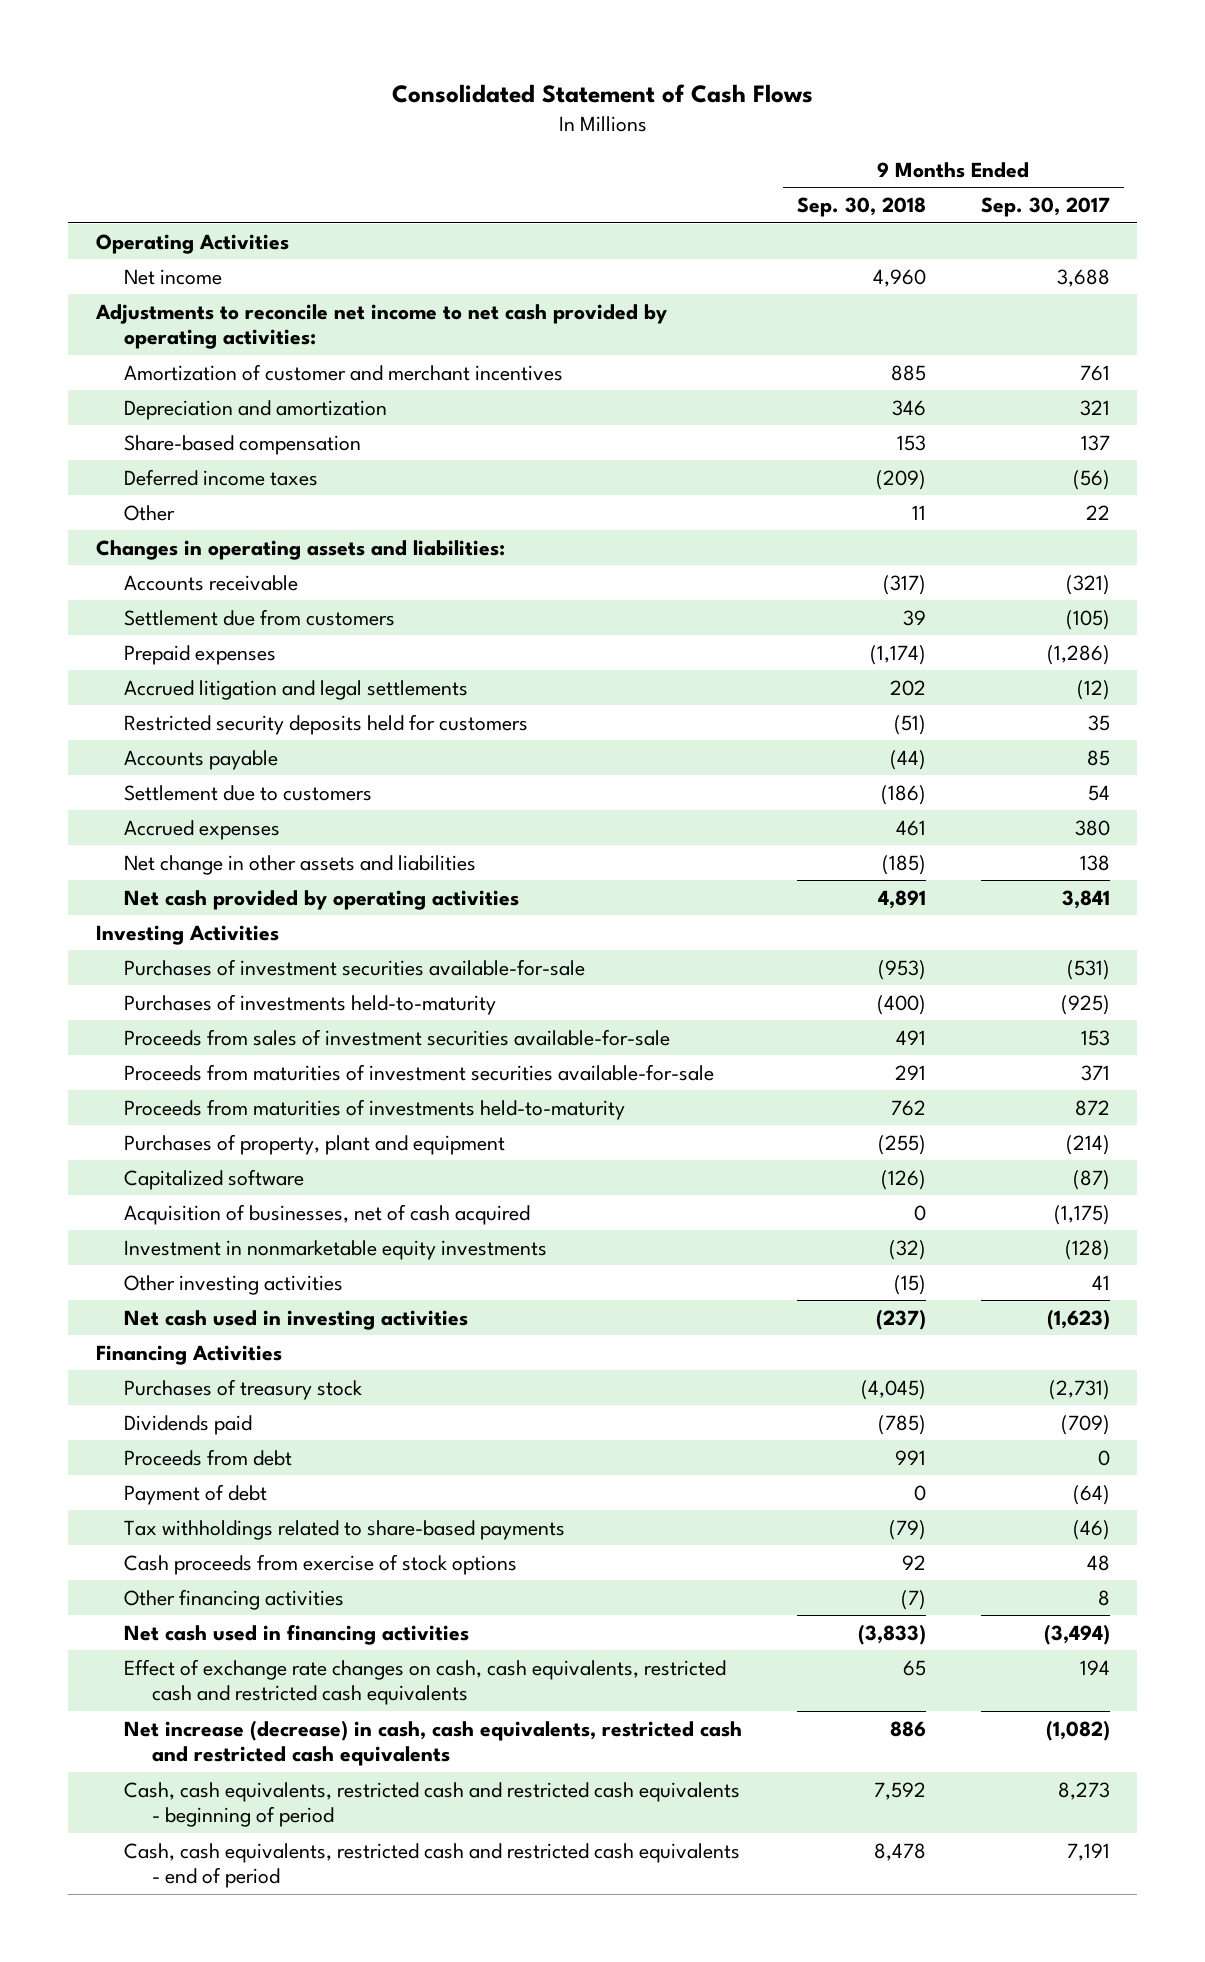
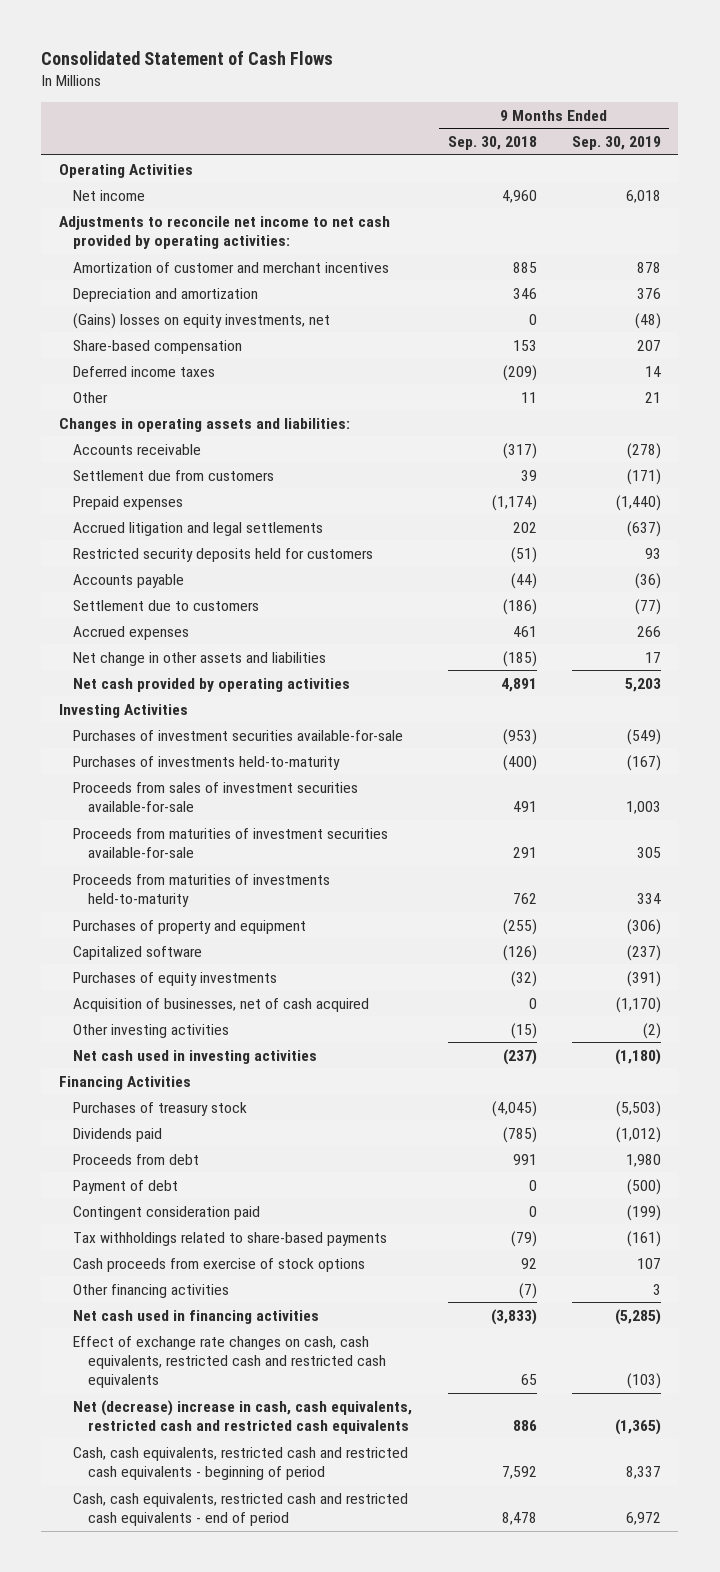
- | 9 Months Ended Sep. 30, 2018 | 9 Months Ended Sep. 30, 2017
+ | 9 Months Ended Sep. 30, 2018 | 9 Months Ended Sep. 30, 2019
+ (Gains) losses on equity investments, net | 0 | (48)
- Purchases of property, plant and equipment | (255) | (214)
+ Purchases of property and equipment | (255) | (306)
+ Purchases of equity investments | (32) | (391)
- Investment in nonmarketable equity investments | (32) | (128)
+ Contingent consideration paid | 0 | (199)
- Net increase (decrease) in cash, cash equivalents, restricted cash and restricted cash equivalents | 886 | (1,082)
+ Net (decrease) increase in cash, cash equivalents, restricted cash and restricted cash equivalents | 886 | (1,365)

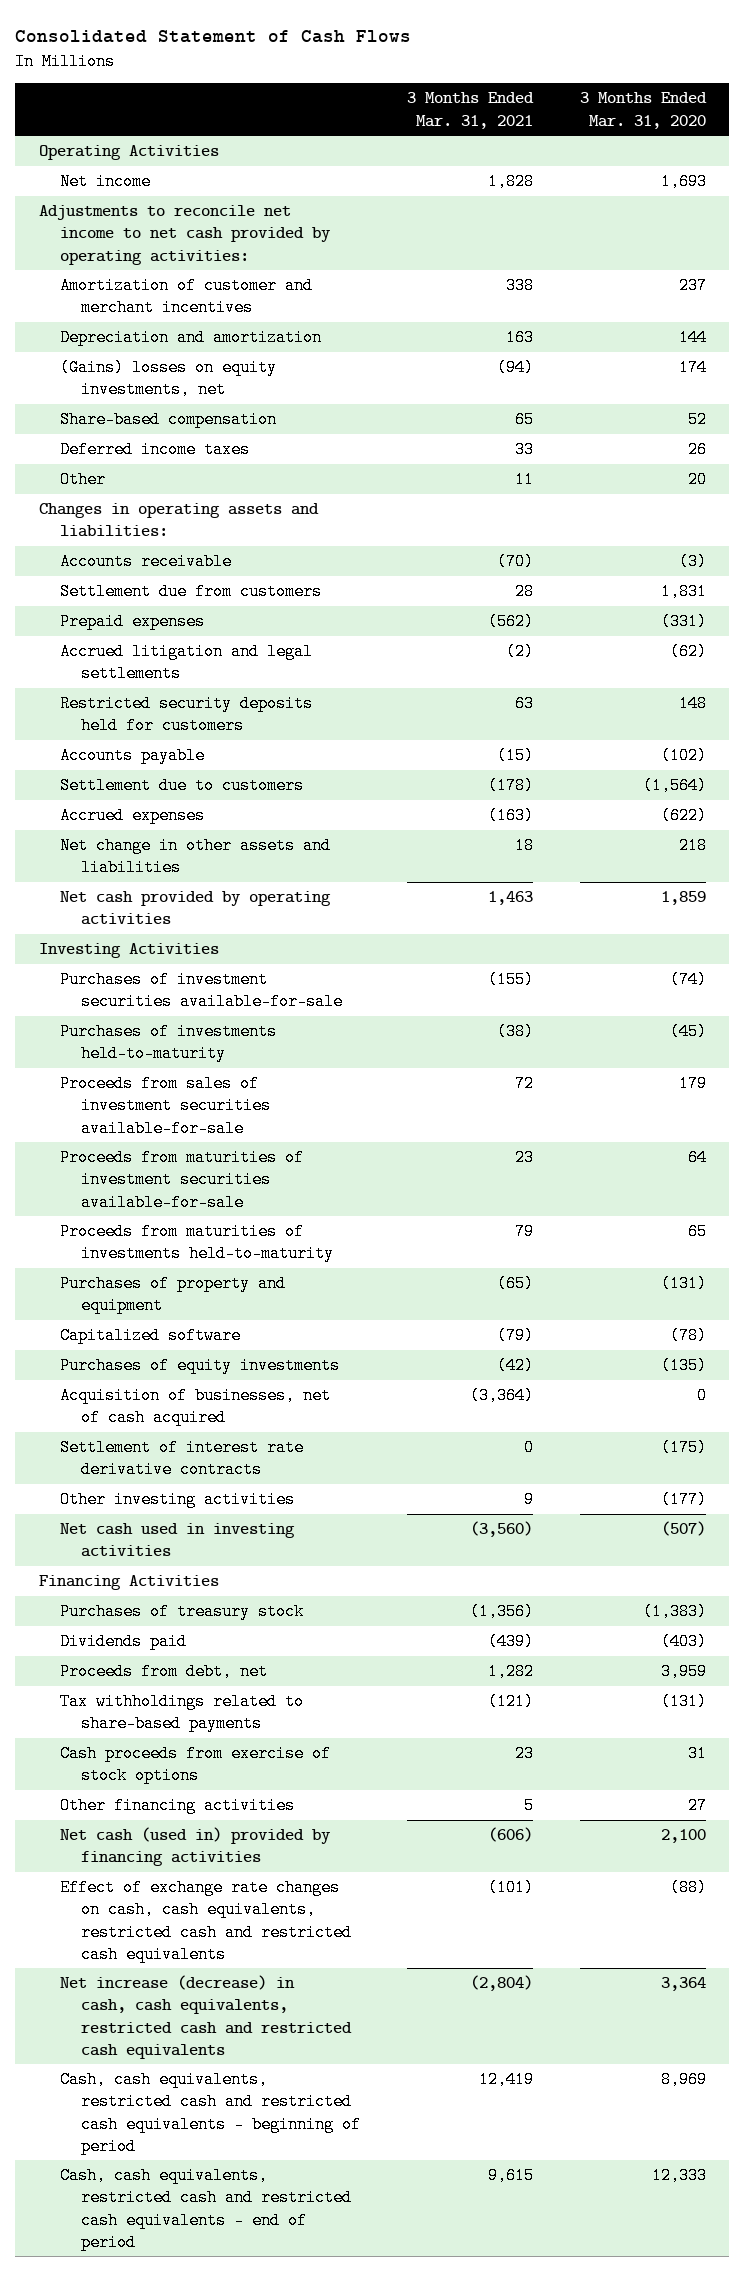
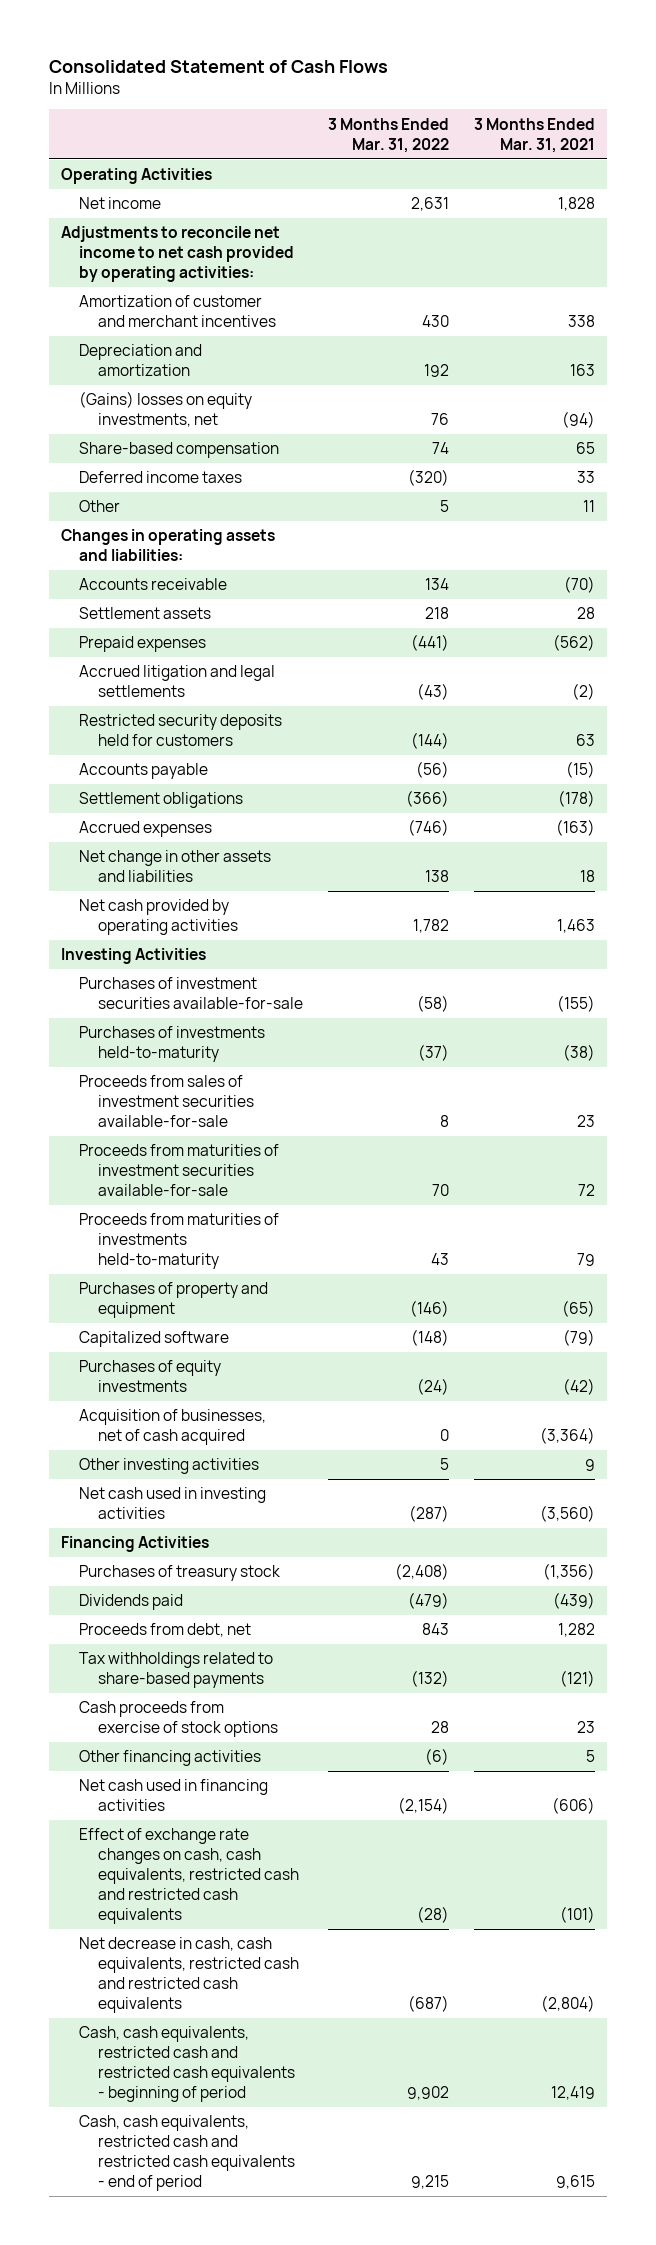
- | 3 Months Ended Mar. 31, 2021 | 3 Months Ended Mar. 31, 2020
+ | 3 Months Ended Mar. 31, 2022 | 3 Months Ended Mar. 31, 2021
- Settlement due from customers | 28 | 1,831
+ Settlement assets | 218 | 28
- Settlement due to customers | (178) | (1,564)
+ Settlement obligations | (366) | (178)
- Proceeds from sales of investment securities available-for-sale | 72 | 179
- Proceeds from maturities of investment securities available-for-sale | 23 | 64
+ Proceeds from sales of investment securities available-for-sale | 8 | 23
+ Proceeds from maturities of investment securities available-for-sale | 70 | 72
- Settlement of interest rate derivative contracts | 0 | (175)
- Net cash (used in) provided by financing activities | (606) | 2,100
+ Net cash used in financing activities | (2,154) | (606)
- Net increase (decrease) in cash, cash equivalents, restricted cash and restricted cash equivalents | (2,804) | 3,364
+ Net decrease in cash, cash equivalents, restricted cash and restricted cash equivalents | (687) | (2,804)

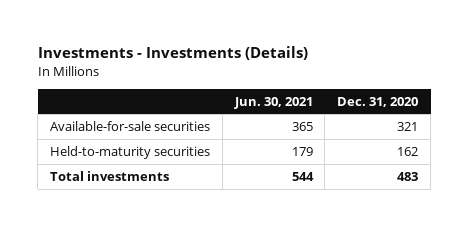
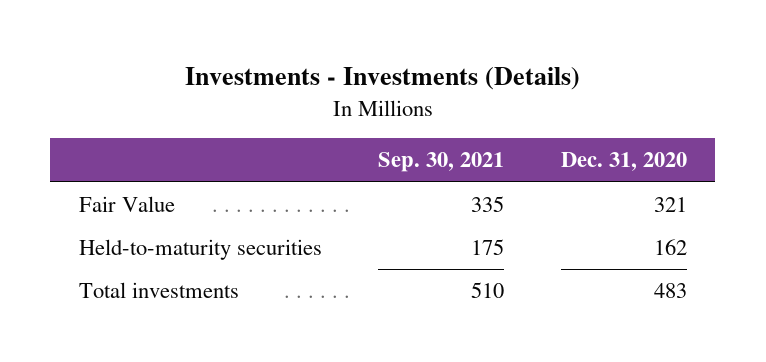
- | Jun. 30, 2021 | Dec. 31, 2020
+ | Sep. 30, 2021 | Dec. 31, 2020
- Available-for-sale securities | 365 | 321
+ Fair Value | 335 | 321

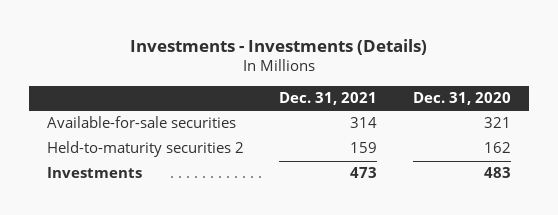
- | Sep. 30, 2021 | Dec. 31, 2020
+ | Dec. 31, 2021 | Dec. 31, 2020
- Fair Value | 335 | 321
- Held-to-maturity securities | 175 | 162
- Total investments | 510 | 483
+ Available-for-sale securities | 314 | 321
+ Held-to-maturity securities 2 | 159 | 162
+ Investments | 473 | 483

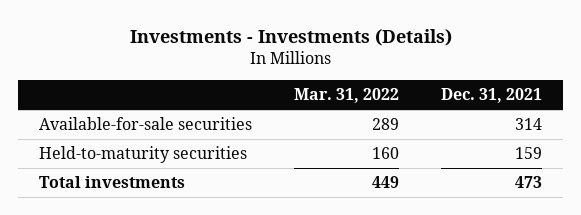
- | Dec. 31, 2021 | Dec. 31, 2020
+ | Mar. 31, 2022 | Dec. 31, 2021
- Held-to-maturity securities 2 | 159 | 162
- Investments | 473 | 483
+ Held-to-maturity securities | 160 | 159
+ Total investments | 449 | 473

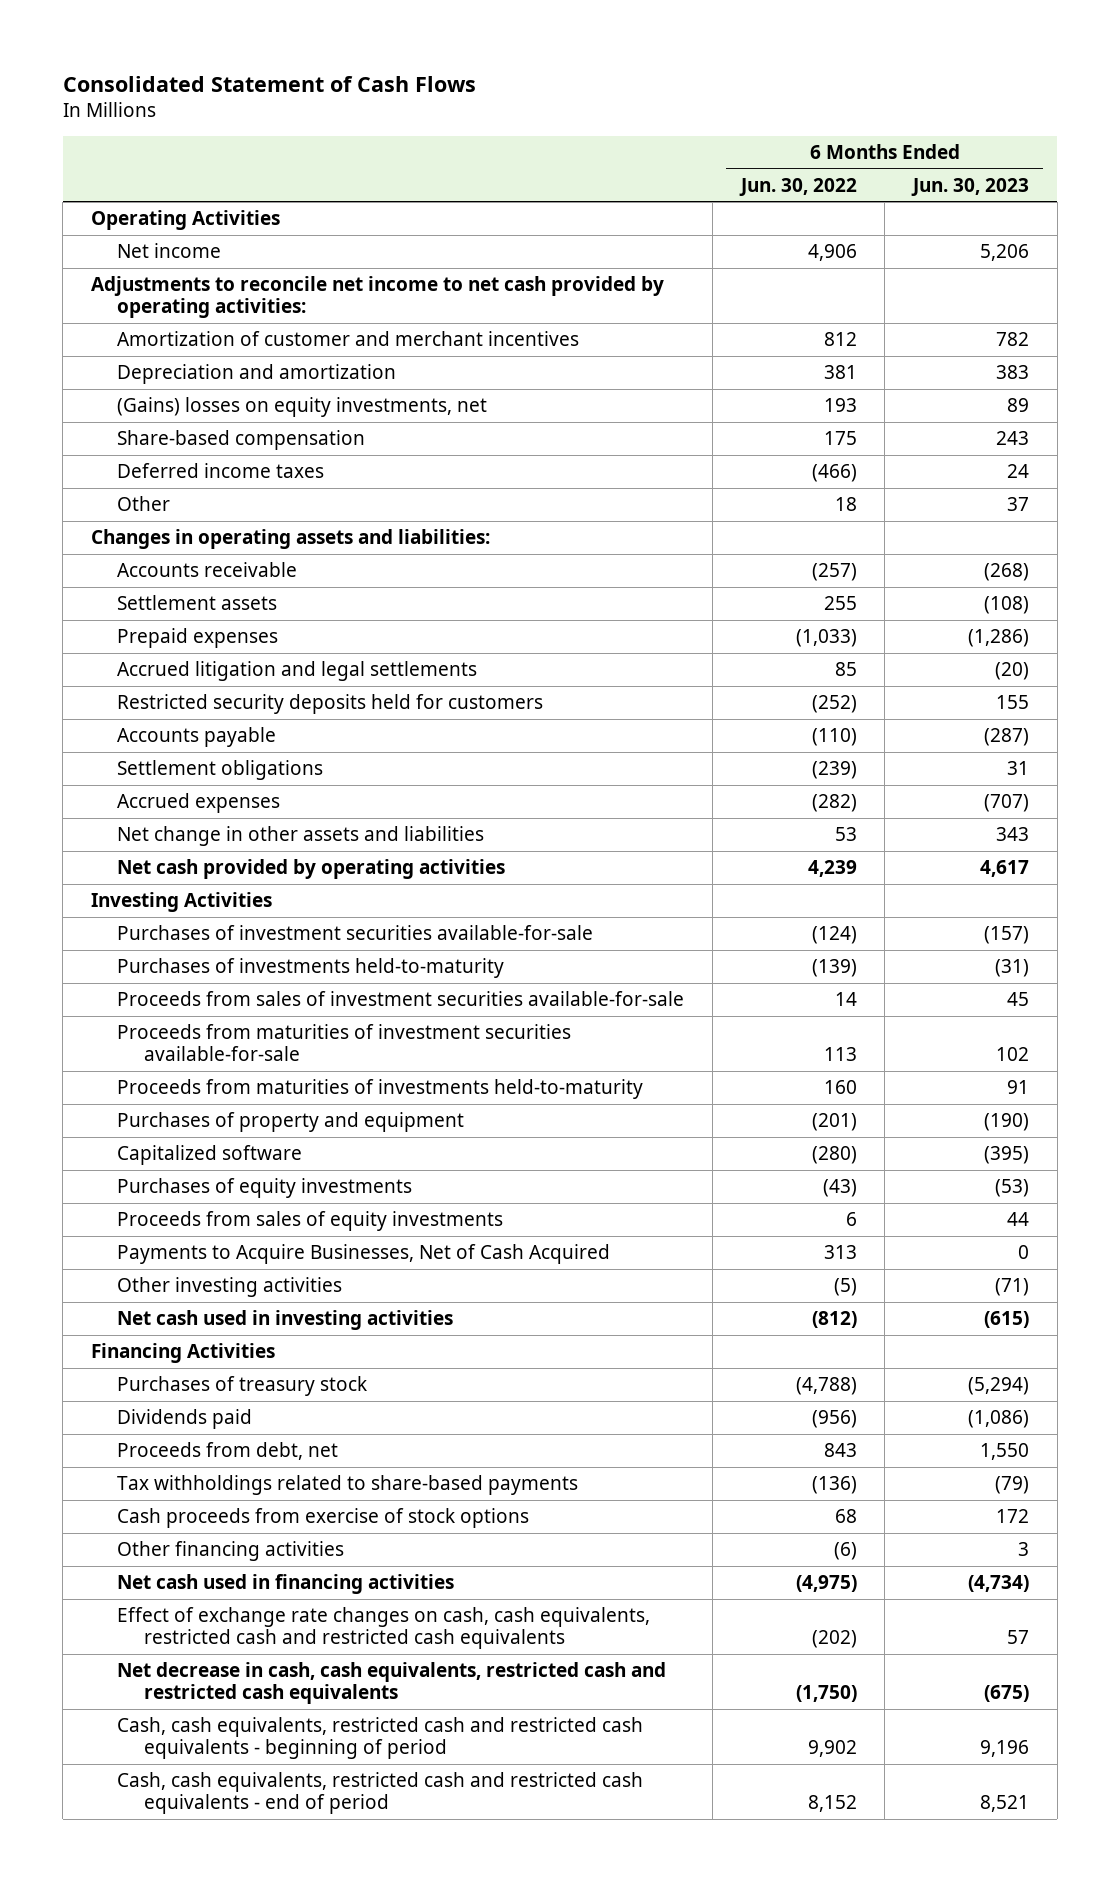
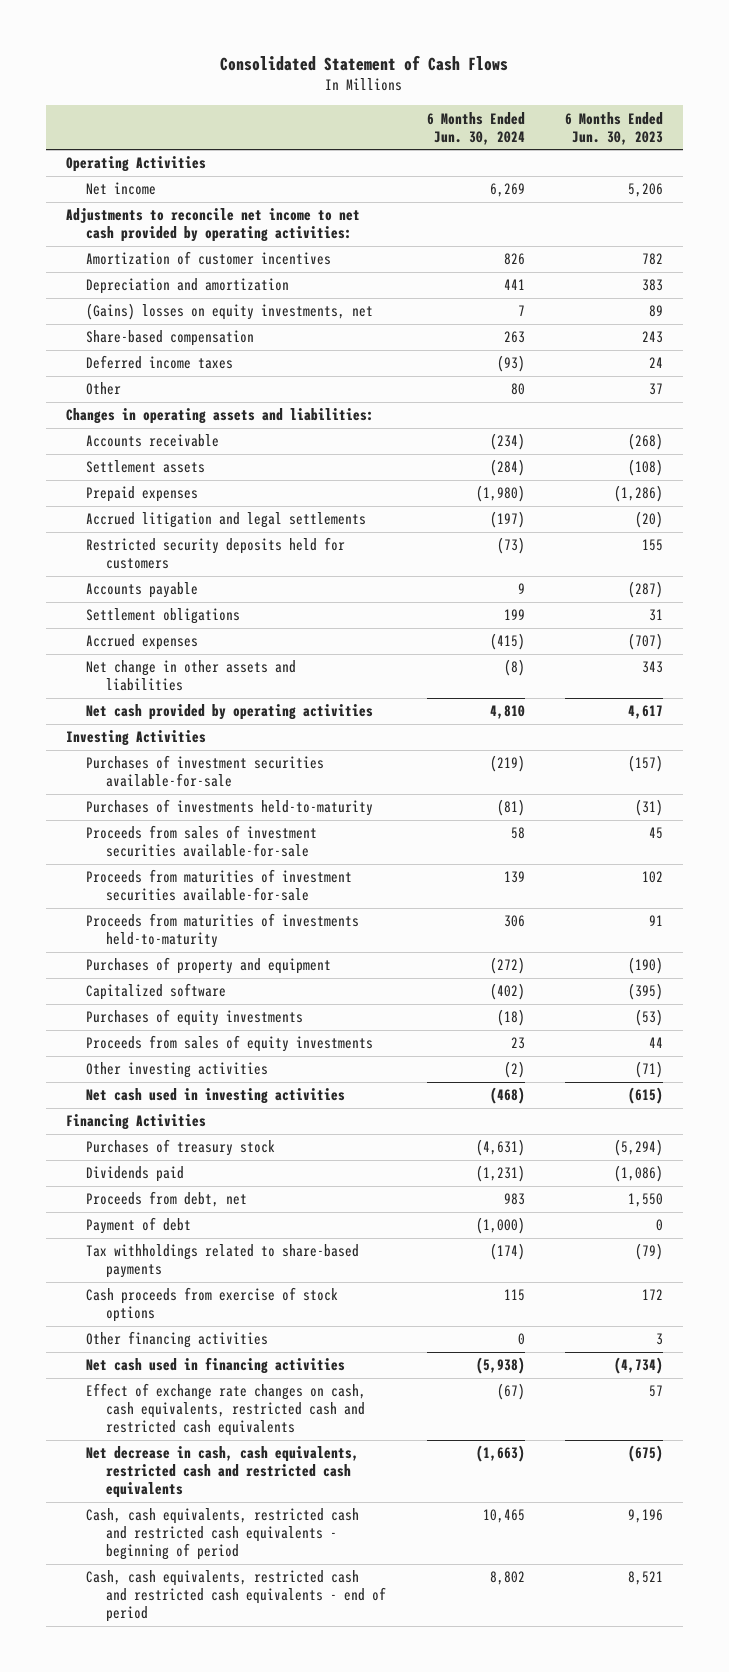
- | 6 Months Ended Jun. 30, 2022 | 6 Months Ended Jun. 30, 2023
+ | 6 Months Ended Jun. 30, 2024 | 6 Months Ended Jun. 30, 2023
- Amortization of customer and merchant incentives | 812 | 782
+ Amortization of customer incentives | 826 | 782
- Payments to Acquire Businesses, Net of Cash Acquired | 313 | 0
+ Payment of debt | (1,000) | 0

